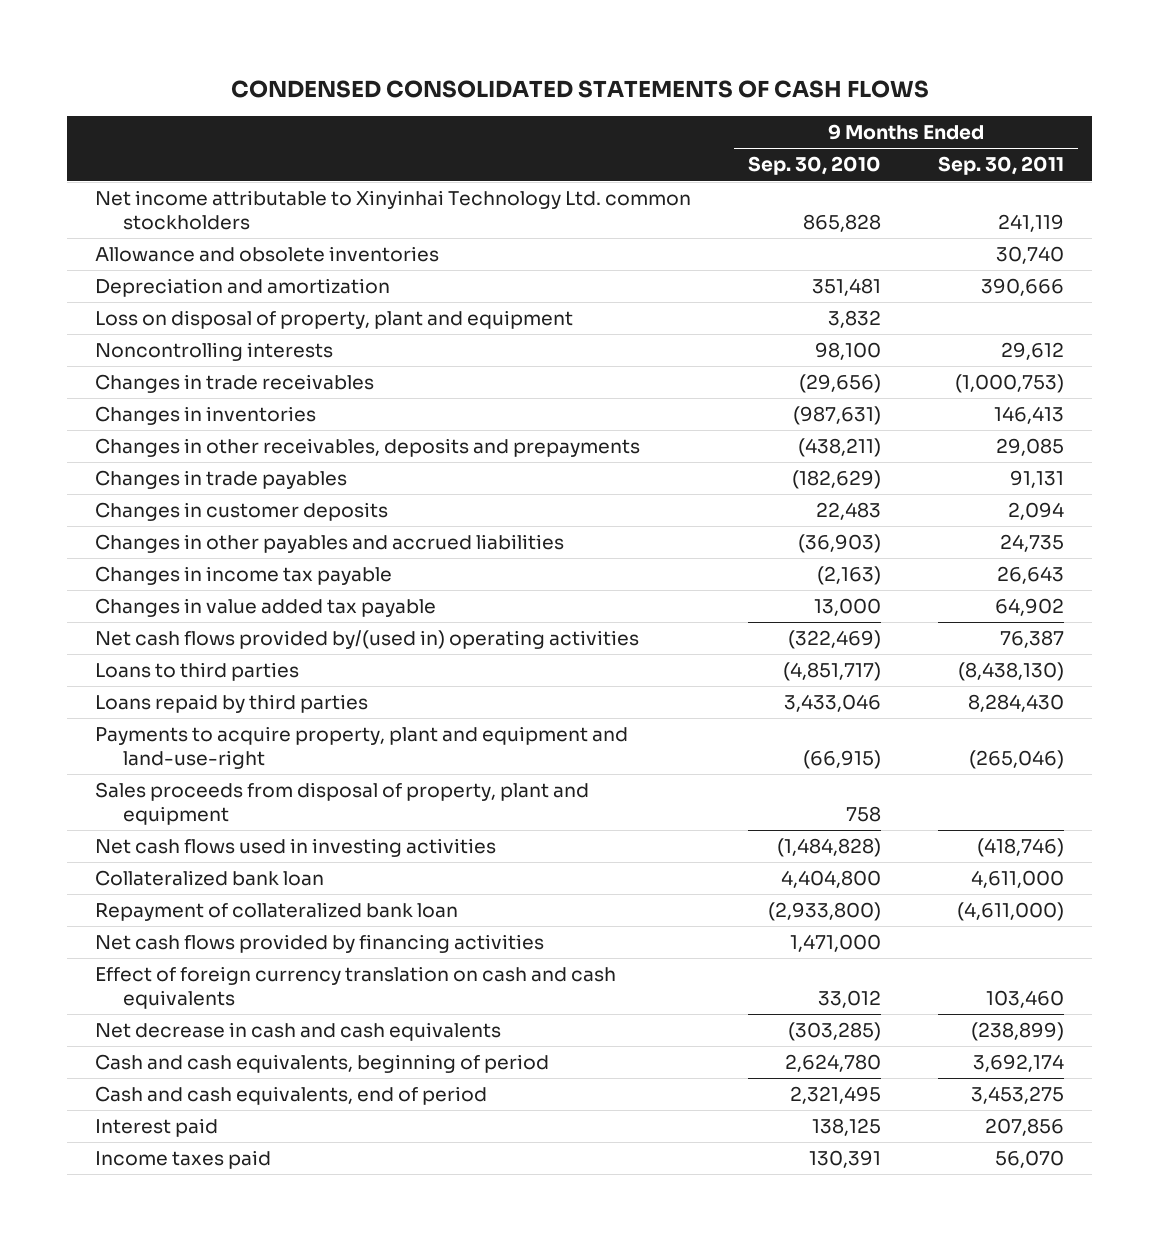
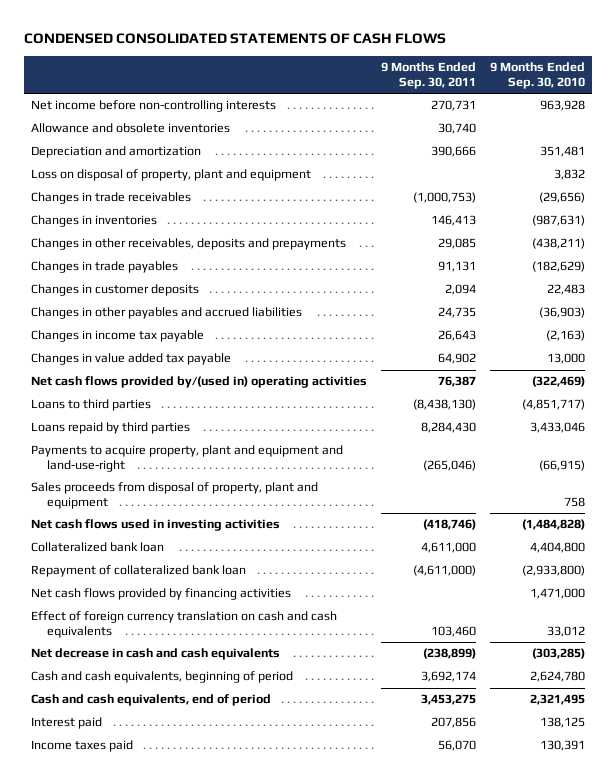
- | 9 Months Ended Sep. 30, 2010 | 9 Months Ended Sep. 30, 2011
+ | 9 Months Ended Sep. 30, 2011 | 9 Months Ended Sep. 30, 2010
- Net income attributable to Xinyinhai Technology Ltd. common stockholders | 865,828 | 241,119
+ Net income before non-controlling interests | 270,731 | 963,928
- Noncontrolling interests | 98,100 | 29,612

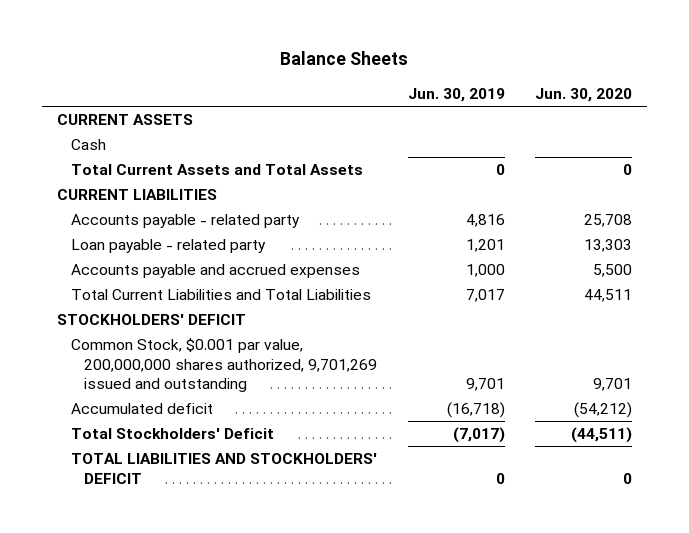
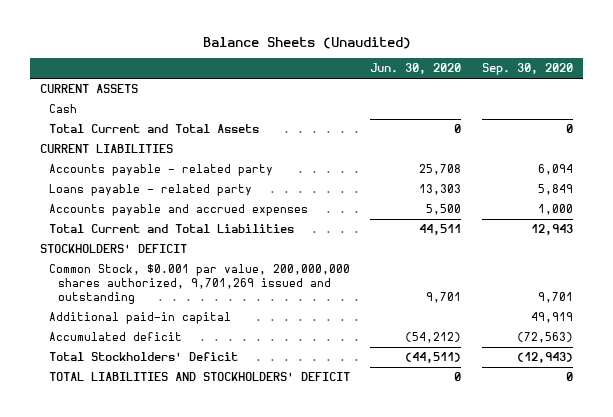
- Balance Sheets
+ Balance Sheets (Unaudited)
- | Jun. 30, 2019 | Jun. 30, 2020
+ | Jun. 30, 2020 | Sep. 30, 2020
- Total Current Assets and Total Assets | 0 | 0
+ Total Current and Total Assets | 0 | 0
- Loan payable - related party | 1,201 | 13,303
+ Loans payable - related party | 13,303 | 5,849
- Total Current Liabilities and Total Liabilities | 7,017 | 44,511
+ Total Current and Total Liabilities | 44,511 | 12,943
+ Additional paid-in capital | | 49,919

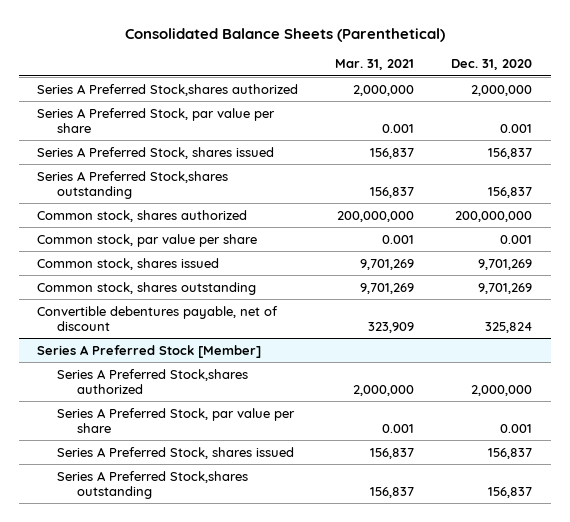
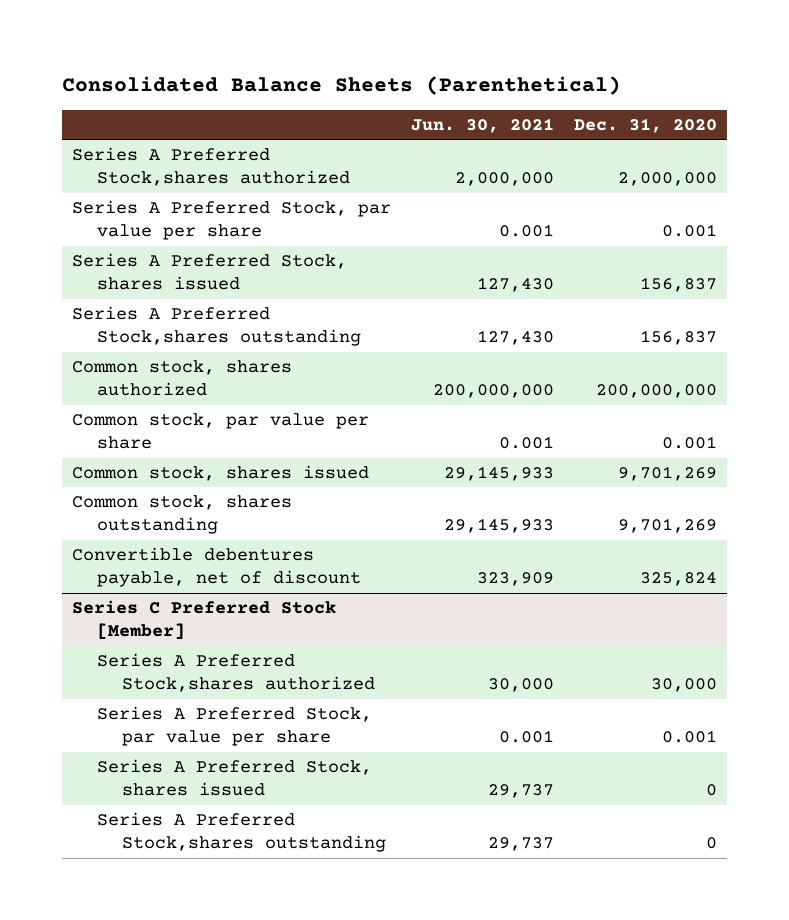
- | Mar. 31, 2021 | Dec. 31, 2020
+ | Jun. 30, 2021 | Dec. 31, 2020
- Series A Preferred Stock [Member]
- Series A Preferred Stock,shares authorized | 2,000,000 | 2,000,000
+ Series C Preferred Stock [Member]
+ Series A Preferred Stock,shares authorized | 30,000 | 30,000
- Series A Preferred Stock, shares issued | 156,837 | 156,837
- Series A Preferred Stock,shares outstanding | 156,837 | 156,837
+ Series A Preferred Stock, shares issued | 29,737 | 0
+ Series A Preferred Stock,shares outstanding | 29,737 | 0

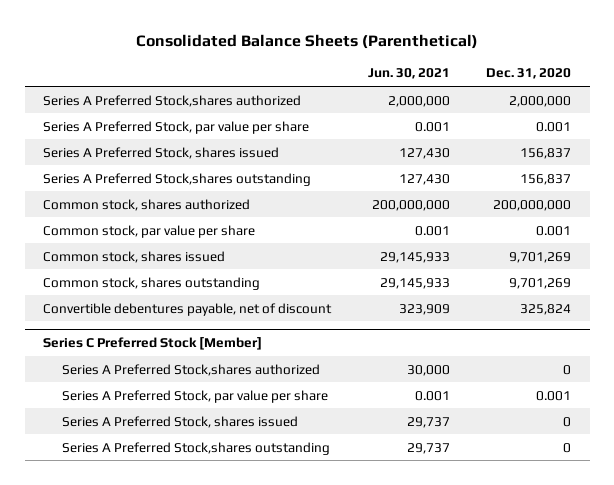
@ Series C Preferred Stock [Member]
- Series A Preferred Stock,shares authorized | 30,000 | 30,000
+ Series A Preferred Stock,shares authorized | 30,000 | 0

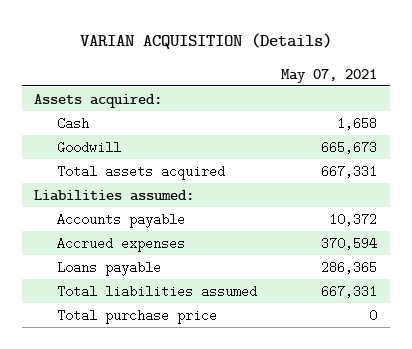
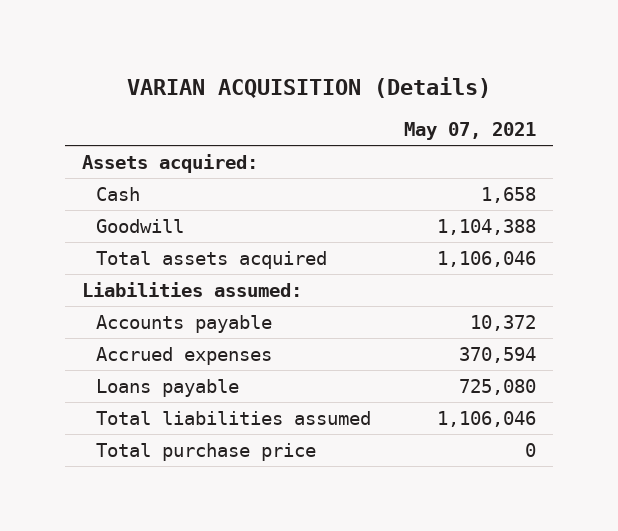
- Goodwill | 665,673
- Total assets acquired | 667,331
+ Goodwill | 1,104,388
+ Total assets acquired | 1,106,046
- Loans payable | 286,365
- Total liabilities assumed | 667,331
+ Loans payable | 725,080
+ Total liabilities assumed | 1,106,046

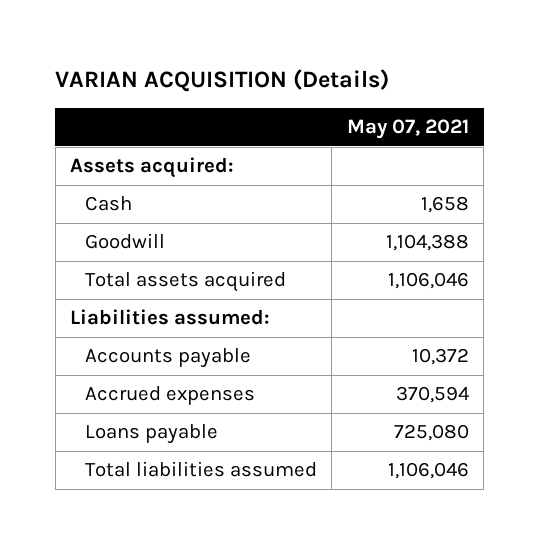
- Total purchase price | 0

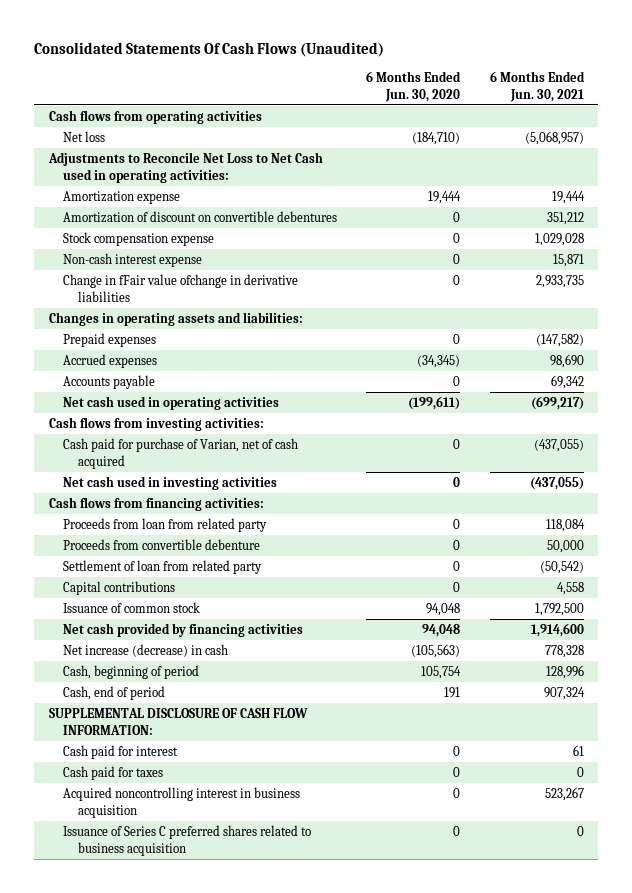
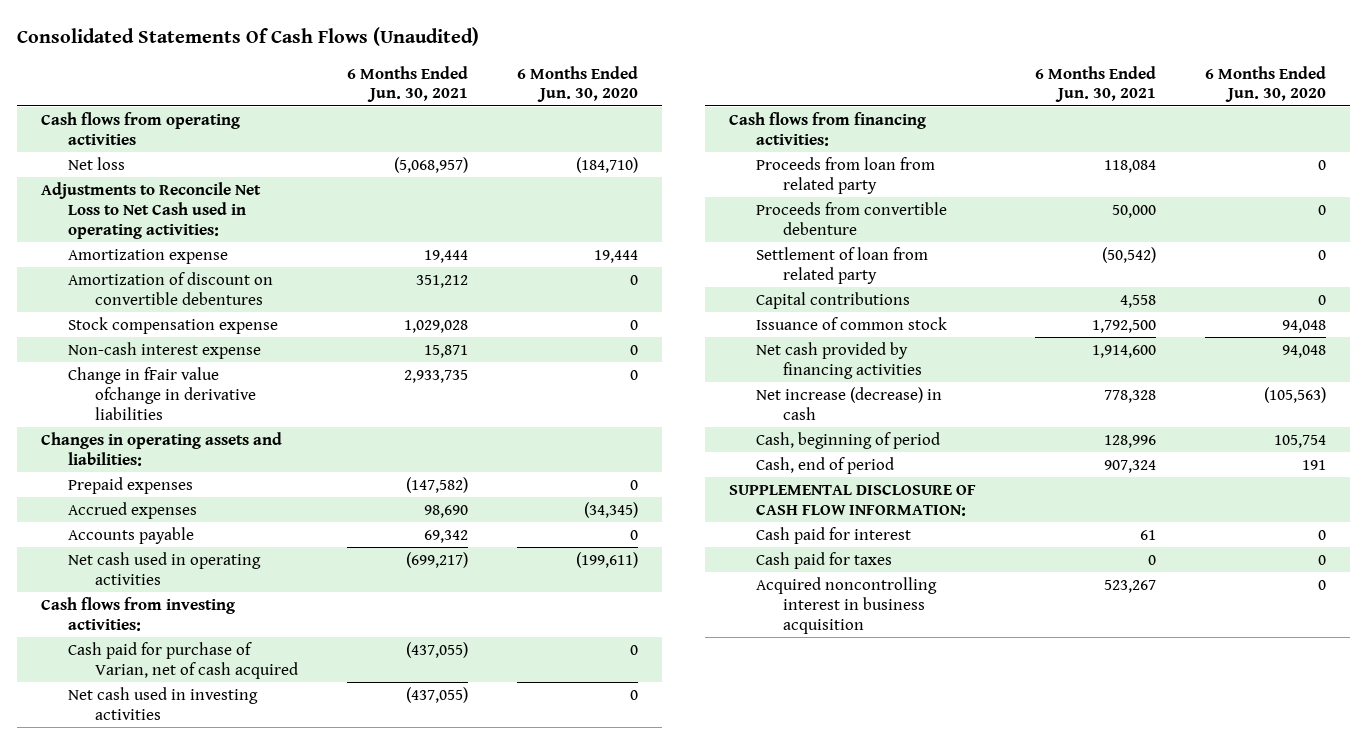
- | 6 Months Ended Jun. 30, 2020 | 6 Months Ended Jun. 30, 2021
+ | 6 Months Ended Jun. 30, 2021 | 6 Months Ended Jun. 30, 2020
- Issuance of Series C preferred shares related to business acquisition | 0 | 0

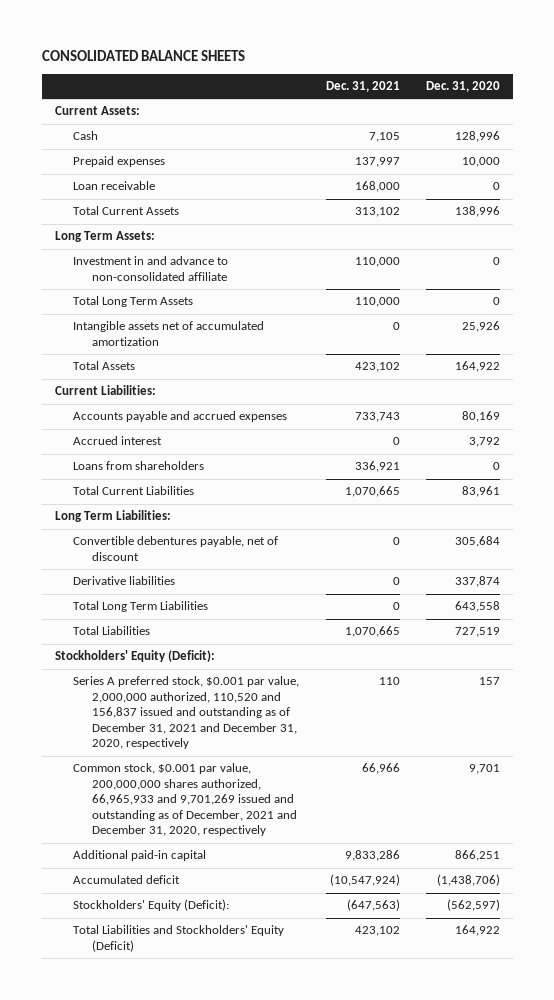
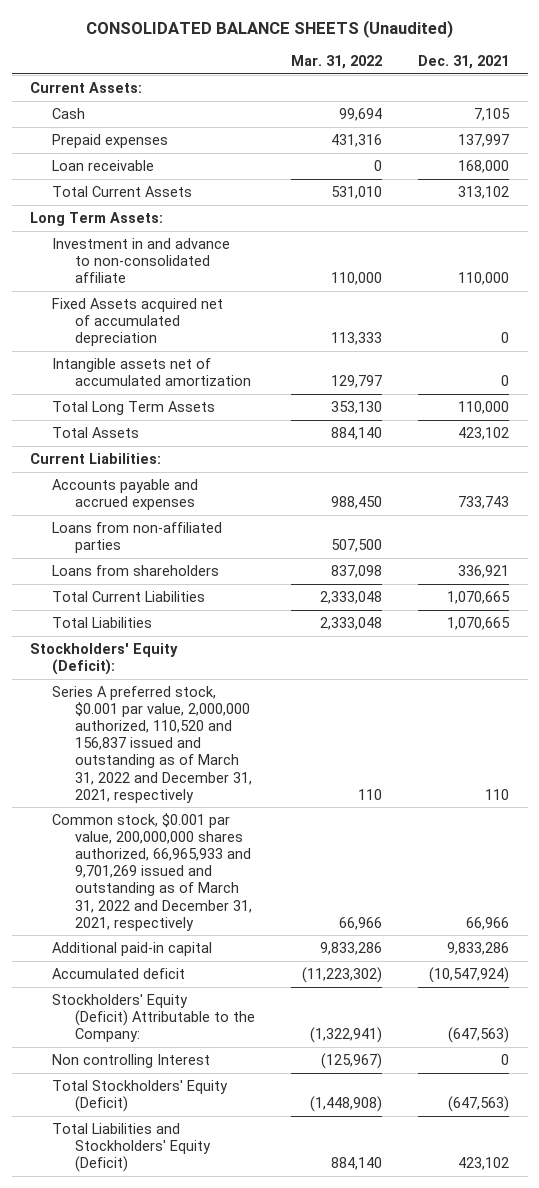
- CONSOLIDATED BALANCE SHEETS
+ CONSOLIDATED BALANCE SHEETS (Unaudited)
- | Dec. 31, 2021 | Dec. 31, 2020
+ | Mar. 31, 2022 | Dec. 31, 2021
+ Fixed Assets acquired net of accumulated depreciation | 113,333 | 0
moved down: Total Long Term Assets | 353,130 | 110,000
- Accrued interest | 0 | 3,792
+ Loans from non-affiliated parties | 507,500 |
- Long Term Liabilities:
- Convertible debentures payable, net of discount | 0 | 305,684
- Derivative liabilities | 0 | 337,874
- Total Long Term Liabilities | 0 | 643,558
- Series A preferred stock, $0.001 par value, 2,000,000 authorized, 110,520 and 156,837 issued and outstanding as of December 31, 2021 and December 31, 2020, respectively | 110 | 157
- Common stock, $0.001 par value, 200,000,000 shares authorized, 66,965,933 and 9,701,269 issued and outstanding as of December, 2021 and December 31, 2020, respectively | 66,966 | 9,701
+ Series A preferred stock, $0.001 par value, 2,000,000 authorized, 110,520 and 156,837 issued and outstanding as of March 31, 2022 and December 31, 2021, respectively | 110 | 110
+ Common stock, $0.001 par value, 200,000,000 shares authorized, 66,965,933 and 9,701,269 issued and outstanding as of March 31, 2022 and December 31, 2021, respectively | 66,966 | 66,966
- Stockholders' Equity (Deficit): | (647,563) | (562,597)
+ Stockholders' Equity (Deficit) Attributable to the Company: | (1,322,941) | (647,563)
+ Non controlling Interest | (125,967) | 0
+ Total Stockholders' Equity (Deficit) | (1,448,908) | (647,563)

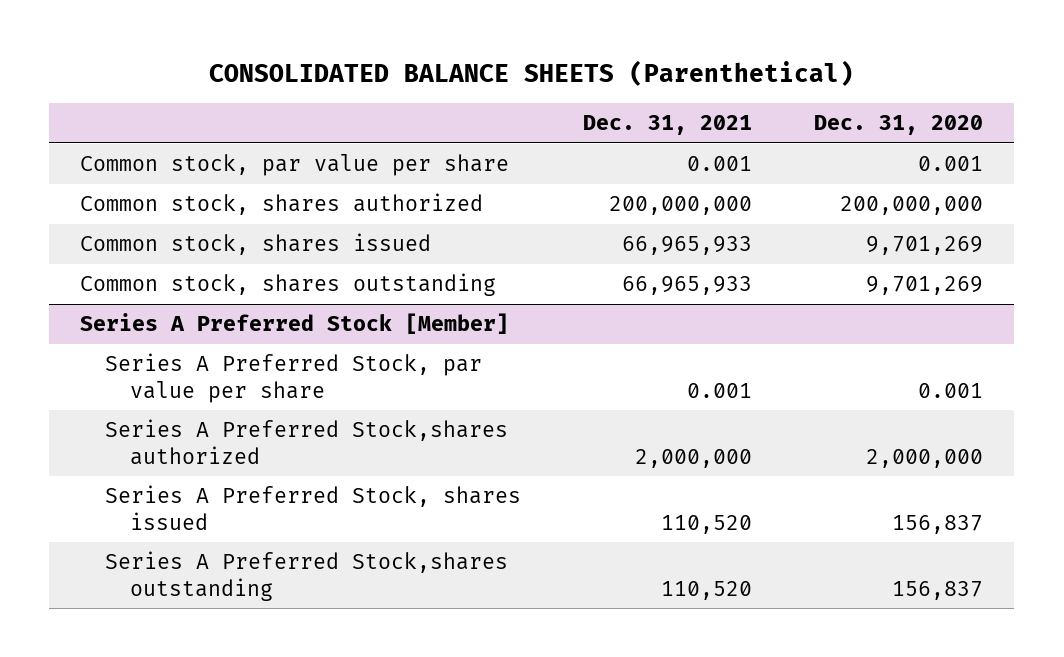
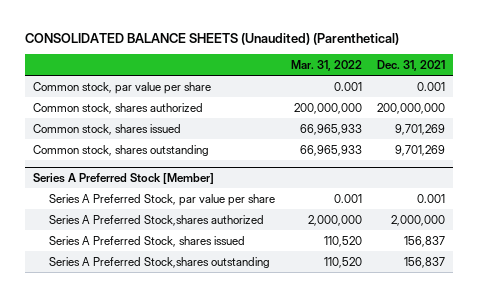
- CONSOLIDATED BALANCE SHEETS (Parenthetical)
+ CONSOLIDATED BALANCE SHEETS (Unaudited) (Parenthetical)
- | Dec. 31, 2021 | Dec. 31, 2020
+ | Mar. 31, 2022 | Dec. 31, 2021
- Common stock, shares issued | 66,965,933 | 9,701,269
- Common stock, shares outstanding | 66,965,933 | 9,701,269
+ Common stock, shares issued | 66,965,933 | 9,701,269
+ Common stock, shares outstanding | 66,965,933 | 9,701,269
@ Series A Preferred Stock [Member]
- Series A Preferred Stock, shares issued | 110,520 | 156,837
- Series A Preferred Stock,shares outstanding | 110,520 | 156,837
+ Series A Preferred Stock, shares issued | 110,520 | 156,837
+ Series A Preferred Stock,shares outstanding | 110,520 | 156,837

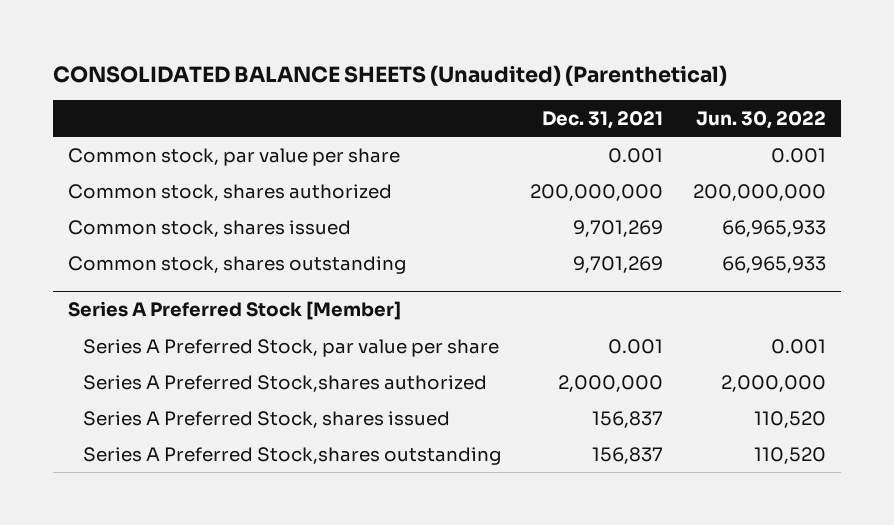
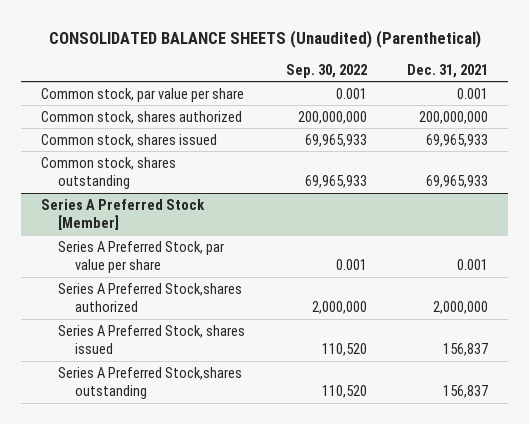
- | Dec. 31, 2021 | Jun. 30, 2022
+ | Sep. 30, 2022 | Dec. 31, 2021
- Common stock, shares issued | 9,701,269 | 66,965,933
- Common stock, shares outstanding | 9,701,269 | 66,965,933
+ Common stock, shares issued | 69,965,933 | 69,965,933
+ Common stock, shares outstanding | 69,965,933 | 69,965,933

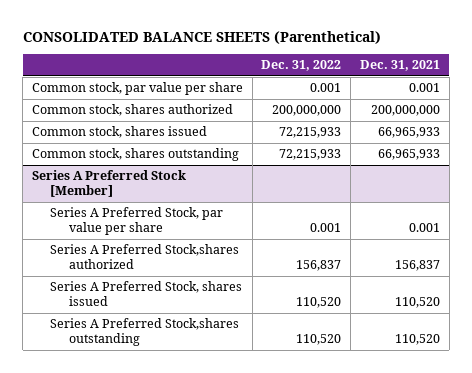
- CONSOLIDATED BALANCE SHEETS (Unaudited) (Parenthetical)
+ CONSOLIDATED BALANCE SHEETS (Parenthetical)
- | Sep. 30, 2022 | Dec. 31, 2021
+ | Dec. 31, 2022 | Dec. 31, 2021
- Common stock, shares issued | 69,965,933 | 69,965,933
- Common stock, shares outstanding | 69,965,933 | 69,965,933
+ Common stock, shares issued | 72,215,933 | 66,965,933
+ Common stock, shares outstanding | 72,215,933 | 66,965,933
@ Series A Preferred Stock [Member]
- Series A Preferred Stock,shares authorized | 2,000,000 | 2,000,000
- Series A Preferred Stock, shares issued | 110,520 | 156,837
- Series A Preferred Stock,shares outstanding | 110,520 | 156,837
+ Series A Preferred Stock,shares authorized | 156,837 | 156,837
+ Series A Preferred Stock, shares issued | 110,520 | 110,520
+ Series A Preferred Stock,shares outstanding | 110,520 | 110,520

